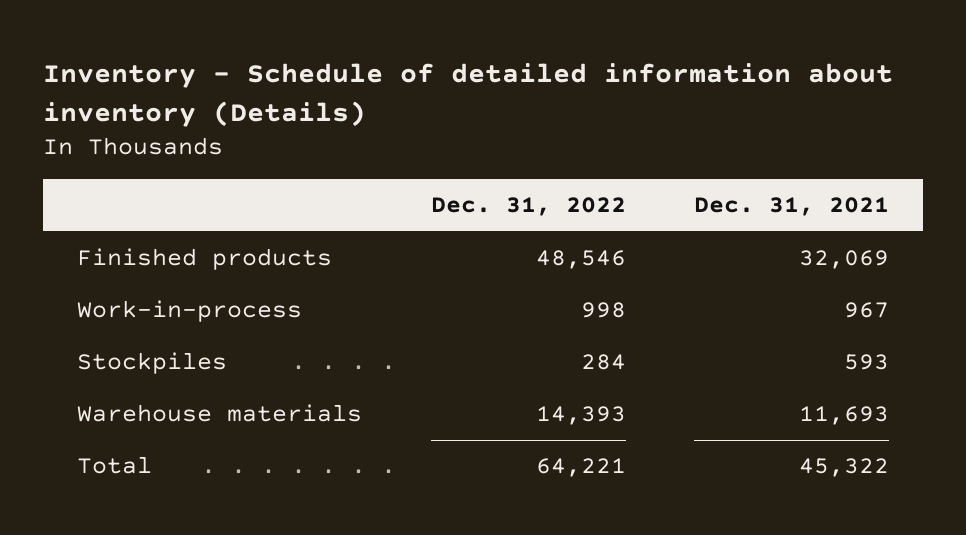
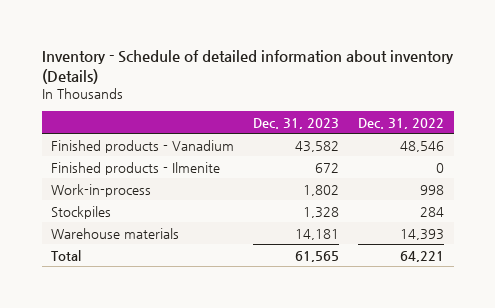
- | Dec. 31, 2022 | Dec. 31, 2021
+ | Dec. 31, 2023 | Dec. 31, 2022
- Finished products | 48,546 | 32,069
+ Finished products - Vanadium | 43,582 | 48,546
+ Finished products - Ilmenite | 672 | 0

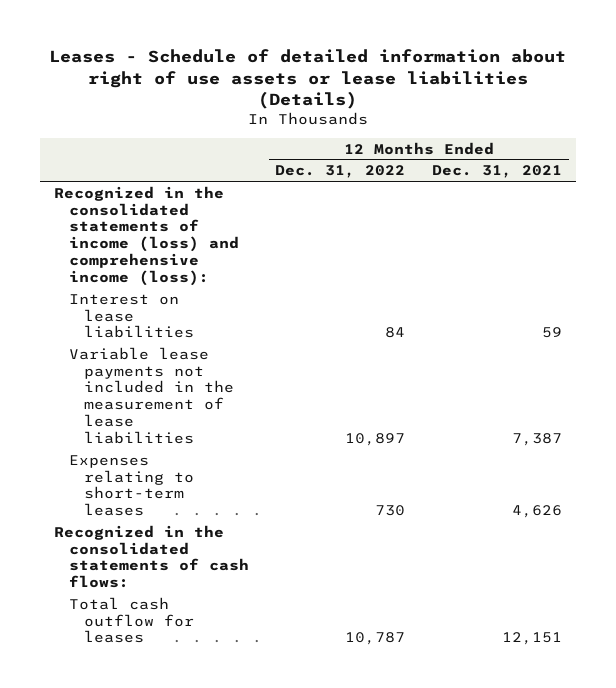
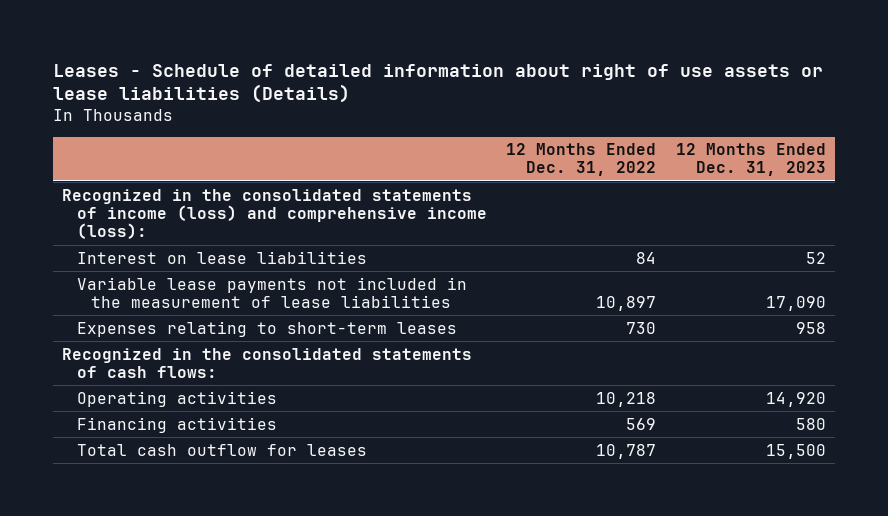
- | 12 Months Ended Dec. 31, 2022 | 12 Months Ended Dec. 31, 2021
+ | 12 Months Ended Dec. 31, 2022 | 12 Months Ended Dec. 31, 2023
+ Operating activities | 10,218 | 14,920
+ Financing activities | 569 | 580

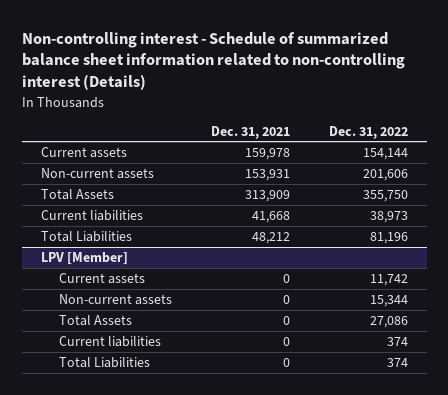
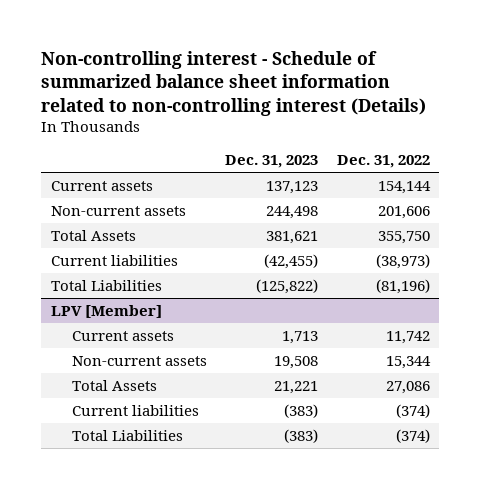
- | Dec. 31, 2021 | Dec. 31, 2022
+ | Dec. 31, 2023 | Dec. 31, 2022
- Current liabilities | 41,668 | 38,973
- Total Liabilities | 48,212 | 81,196
+ Current liabilities | (42,455) | (38,973)
+ Total Liabilities | (125,822) | (81,196)
@ LPV [Member]
- Current liabilities | 0 | 374
- Total Liabilities | 0 | 374
+ Current liabilities | (383) | (374)
+ Total Liabilities | (383) | (374)

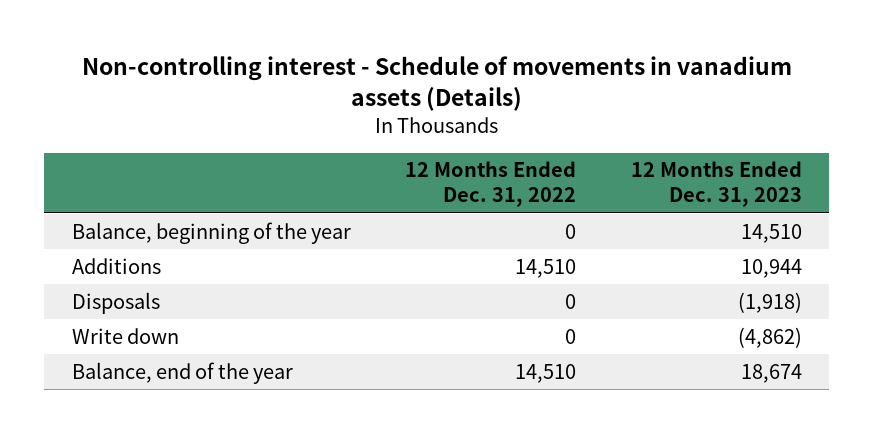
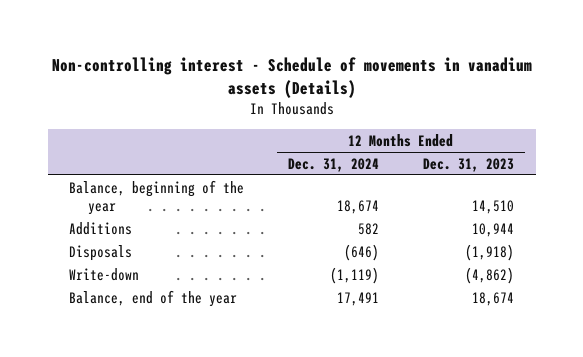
- | 12 Months Ended Dec. 31, 2022 | 12 Months Ended Dec. 31, 2023
+ | 12 Months Ended Dec. 31, 2024 | 12 Months Ended Dec. 31, 2023
- Write down | 0 | (4,862)
+ Write-down | (1,119) | (4,862)

